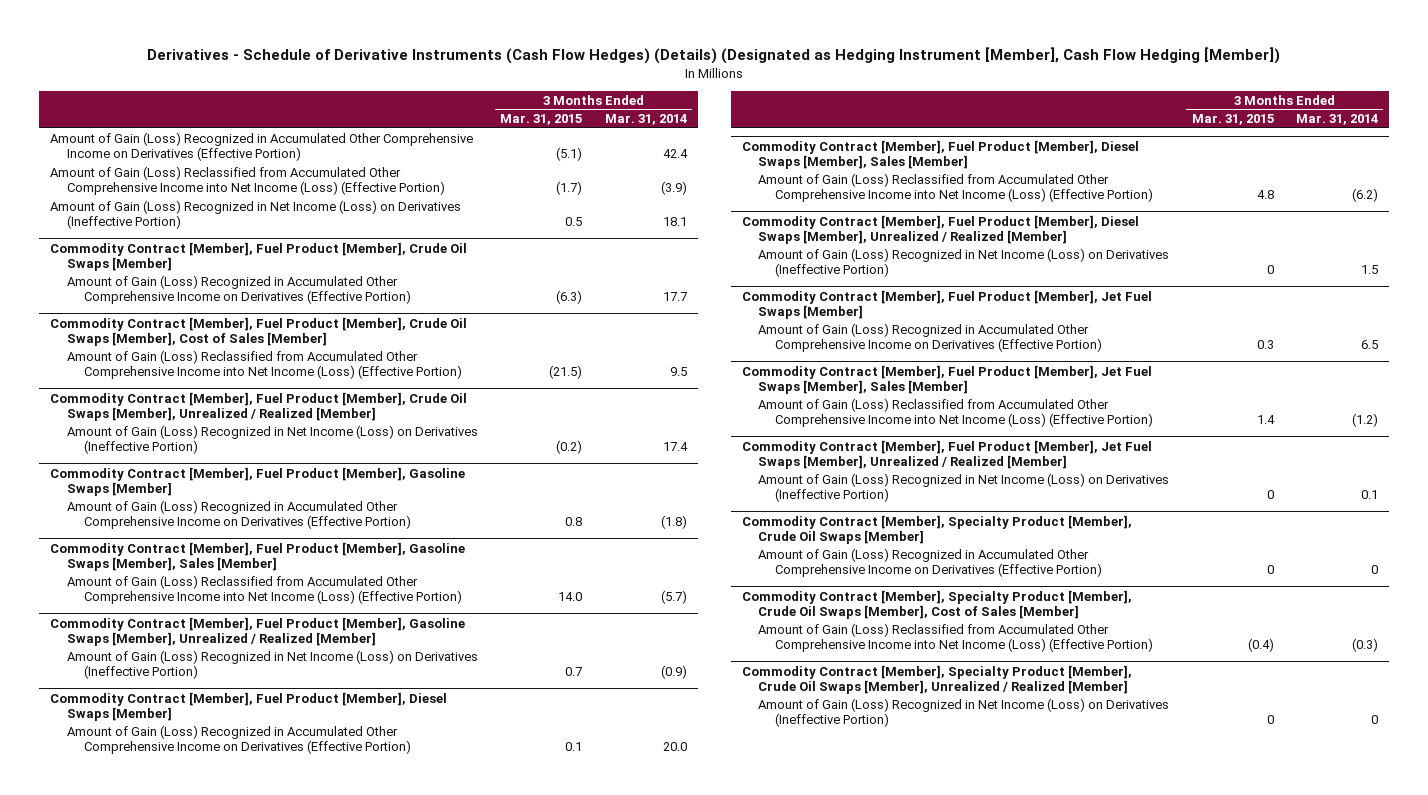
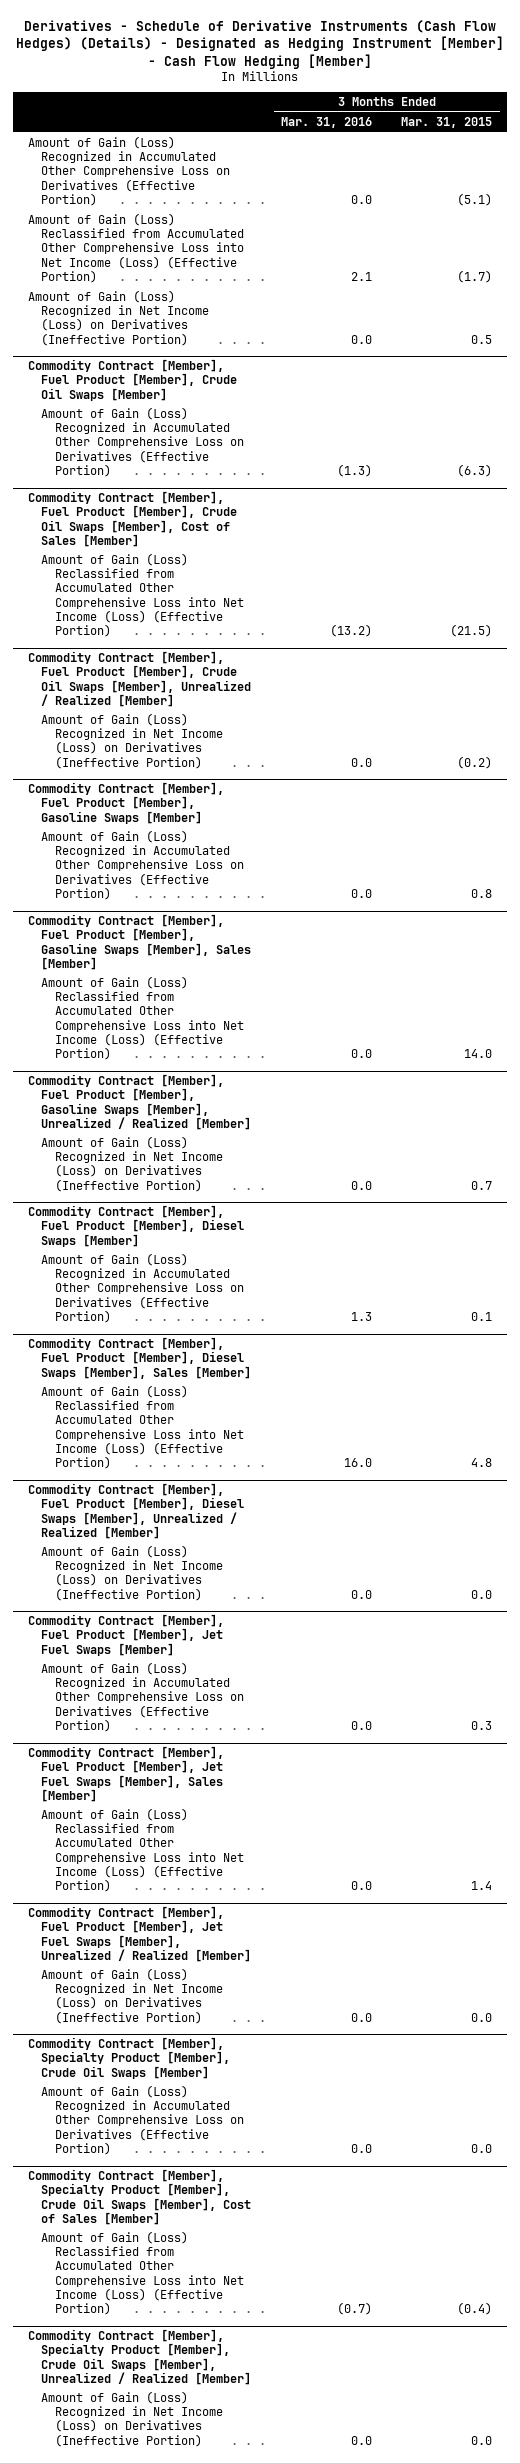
- Derivatives - Schedule of Derivative Instruments (Cash Flow Hedges) (Details) (Designated as Hedging Instrument [Member], Cash Flow Hedging [Member])
+ Derivatives - Schedule of Derivative Instruments (Cash Flow Hedges) (Details) - Designated as Hedging Instrument [Member] - Cash Flow Hedging [Member]
- | 3 Months Ended Mar. 31, 2015 | 3 Months Ended Mar. 31, 2014
+ | 3 Months Ended Mar. 31, 2016 | 3 Months Ended Mar. 31, 2015
- Amount of Gain (Loss) Recognized in Accumulated Other Comprehensive Income on Derivatives (Effective Portion) | (5.1) | 42.4
- Amount of Gain (Loss) Reclassified from Accumulated Other Comprehensive Income into Net Income (Loss) (Effective Portion) | (1.7) | (3.9)
+ Amount of Gain (Loss) Recognized in Accumulated Other Comprehensive Loss on Derivatives (Effective Portion) | 0.0 | (5.1)
+ Amount of Gain (Loss) Reclassified from Accumulated Other Comprehensive Loss into Net Income (Loss) (Effective Portion) | 2.1 | (1.7)
@ Commodity Contract [Member], Fuel Product [Member], Crude Oil Swaps [Member]
- Amount of Gain (Loss) Recognized in Accumulated Other Comprehensive Income on Derivatives (Effective Portion) | (6.3) | 17.7
+ Amount of Gain (Loss) Recognized in Accumulated Other Comprehensive Loss on Derivatives (Effective Portion) | (1.3) | (6.3)
@ Commodity Contract [Member], Fuel Product [Member], Crude Oil Swaps [Member], Cost of Sales [Member]
- Amount of Gain (Loss) Reclassified from Accumulated Other Comprehensive Income into Net Income (Loss) (Effective Portion) | (21.5) | 9.5
+ Amount of Gain (Loss) Reclassified from Accumulated Other Comprehensive Loss into Net Income (Loss) (Effective Portion) | (13.2) | (21.5)
@ Commodity Contract [Member], Fuel Product [Member], Gasoline Swaps [Member]
- Amount of Gain (Loss) Recognized in Accumulated Other Comprehensive Income on Derivatives (Effective Portion) | 0.8 | (1.8)
+ Amount of Gain (Loss) Recognized in Accumulated Other Comprehensive Loss on Derivatives (Effective Portion) | 0.0 | 0.8
@ Commodity Contract [Member], Fuel Product [Member], Gasoline Swaps [Member], Sales [Member]
- Amount of Gain (Loss) Reclassified from Accumulated Other Comprehensive Income into Net Income (Loss) (Effective Portion) | 14.0 | (5.7)
+ Amount of Gain (Loss) Reclassified from Accumulated Other Comprehensive Loss into Net Income (Loss) (Effective Portion) | 0.0 | 14.0
@ Commodity Contract [Member], Fuel Product [Member], Diesel Swaps [Member]
- Amount of Gain (Loss) Recognized in Accumulated Other Comprehensive Income on Derivatives (Effective Portion) | 0.1 | 20.0
+ Amount of Gain (Loss) Recognized in Accumulated Other Comprehensive Loss on Derivatives (Effective Portion) | 1.3 | 0.1
@ Commodity Contract [Member], Fuel Product [Member], Diesel Swaps [Member], Sales [Member]
- Amount of Gain (Loss) Reclassified from Accumulated Other Comprehensive Income into Net Income (Loss) (Effective Portion) | 4.8 | (6.2)
+ Amount of Gain (Loss) Reclassified from Accumulated Other Comprehensive Loss into Net Income (Loss) (Effective Portion) | 16.0 | 4.8
@ Commodity Contract [Member], Fuel Product [Member], Diesel Swaps [Member], Unrealized / Realized [Member]
- Amount of Gain (Loss) Recognized in Net Income (Loss) on Derivatives (Ineffective Portion) | 0 | 1.5
+ Amount of Gain (Loss) Recognized in Net Income (Loss) on Derivatives (Ineffective Portion) | 0.0 | 0.0
@ Commodity Contract [Member], Fuel Product [Member], Jet Fuel Swaps [Member]
- Amount of Gain (Loss) Recognized in Accumulated Other Comprehensive Income on Derivatives (Effective Portion) | 0.3 | 6.5
+ Amount of Gain (Loss) Recognized in Accumulated Other Comprehensive Loss on Derivatives (Effective Portion) | 0.0 | 0.3
@ Commodity Contract [Member], Fuel Product [Member], Jet Fuel Swaps [Member], Sales [Member]
- Amount of Gain (Loss) Reclassified from Accumulated Other Comprehensive Income into Net Income (Loss) (Effective Portion) | 1.4 | (1.2)
+ Amount of Gain (Loss) Reclassified from Accumulated Other Comprehensive Loss into Net Income (Loss) (Effective Portion) | 0.0 | 1.4
@ Commodity Contract [Member], Fuel Product [Member], Jet Fuel Swaps [Member], Unrealized / Realized [Member]
- Amount of Gain (Loss) Recognized in Net Income (Loss) on Derivatives (Ineffective Portion) | 0 | 0.1
+ Amount of Gain (Loss) Recognized in Net Income (Loss) on Derivatives (Ineffective Portion) | 0.0 | 0.0
@ Commodity Contract [Member], Specialty Product [Member], Crude Oil Swaps [Member]
- Amount of Gain (Loss) Recognized in Accumulated Other Comprehensive Income on Derivatives (Effective Portion) | 0 | 0
+ Amount of Gain (Loss) Recognized in Accumulated Other Comprehensive Loss on Derivatives (Effective Portion) | 0.0 | 0.0
@ Commodity Contract [Member], Specialty Product [Member], Crude Oil Swaps [Member], Cost of Sales [Member]
- Amount of Gain (Loss) Reclassified from Accumulated Other Comprehensive Income into Net Income (Loss) (Effective Portion) | (0.4) | (0.3)
+ Amount of Gain (Loss) Reclassified from Accumulated Other Comprehensive Loss into Net Income (Loss) (Effective Portion) | (0.7) | (0.4)
@ Commodity Contract [Member], Specialty Product [Member], Crude Oil Swaps [Member], Unrealized / Realized [Member]
- Amount of Gain (Loss) Recognized in Net Income (Loss) on Derivatives (Ineffective Portion) | 0 | 0
+ Amount of Gain (Loss) Recognized in Net Income (Loss) on Derivatives (Ineffective Portion) | 0.0 | 0.0

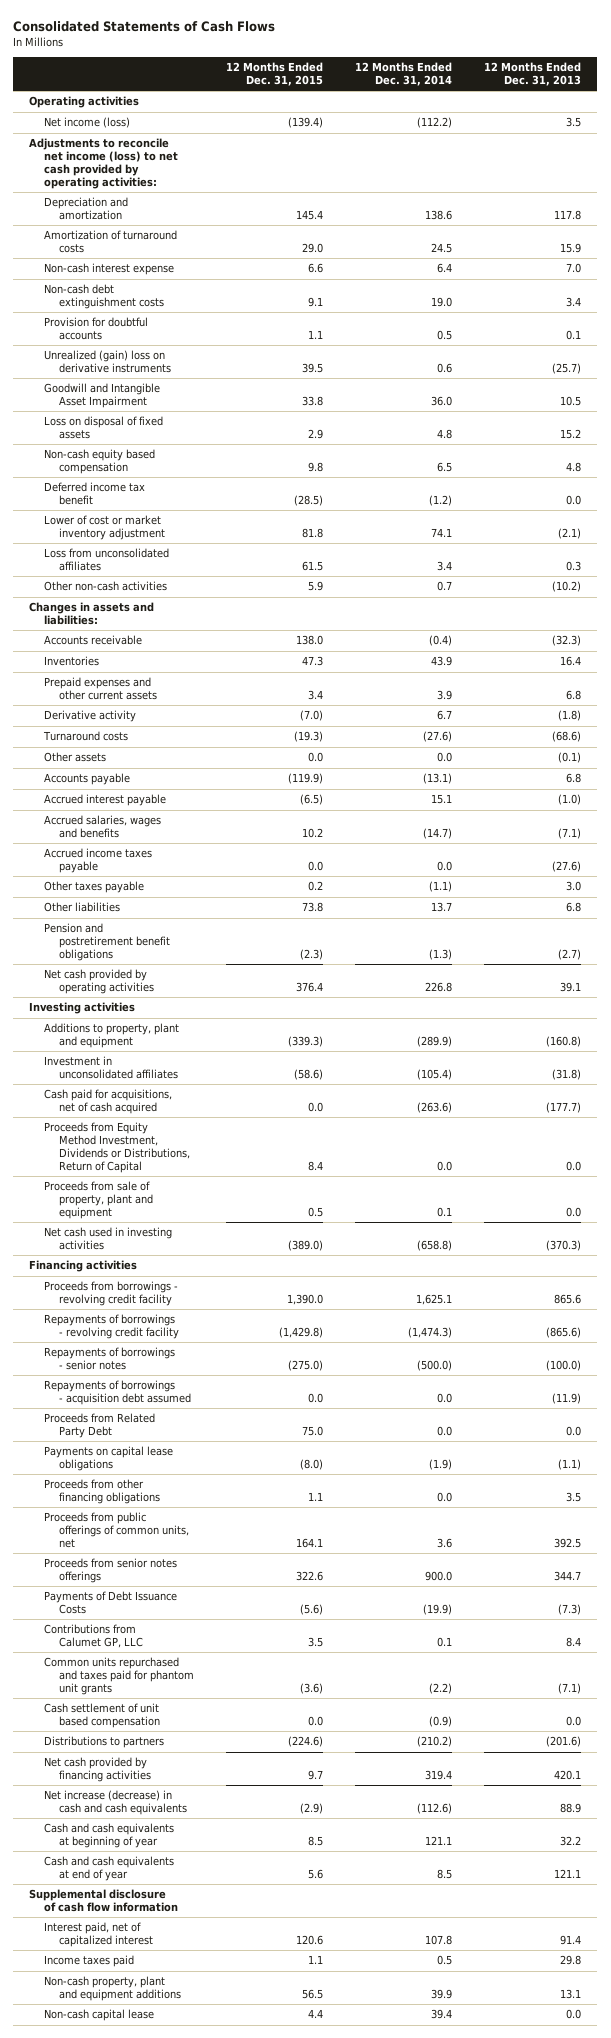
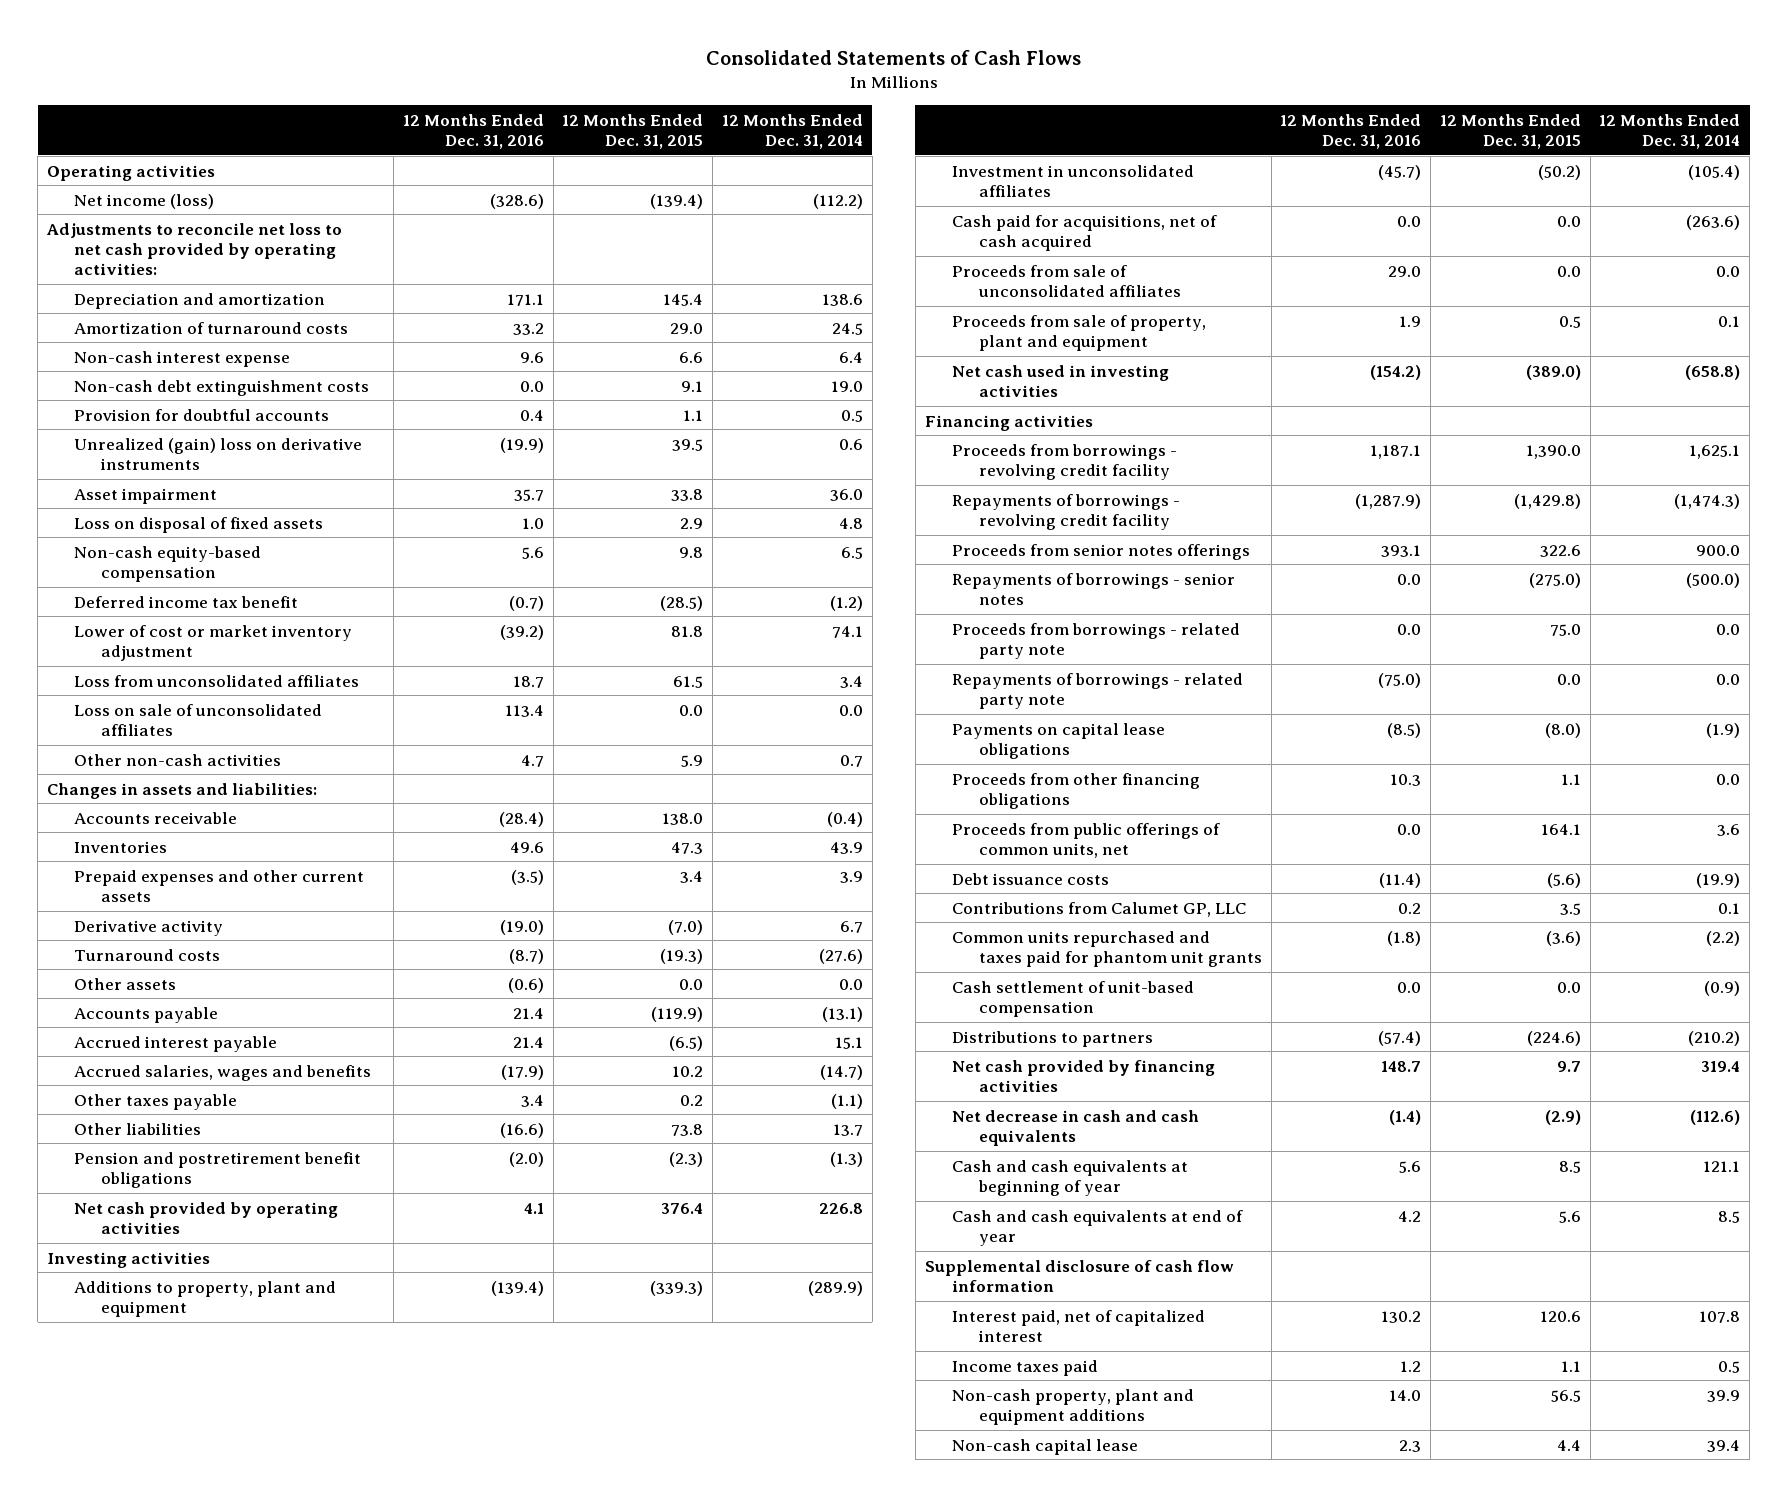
- | 12 Months Ended Dec. 31, 2015 | 12 Months Ended Dec. 31, 2014 | 12 Months Ended Dec. 31, 2013
+ | 12 Months Ended Dec. 31, 2016 | 12 Months Ended Dec. 31, 2015 | 12 Months Ended Dec. 31, 2014
- Adjustments to reconcile net income (loss) to net cash provided by operating activities:
+ Adjustments to reconcile net loss to net cash provided by operating activities:
- Goodwill and Intangible Asset Impairment | 33.8 | 36.0 | 10.5
+ Asset impairment | 35.7 | 33.8 | 36.0
- Non-cash equity based compensation | 9.8 | 6.5 | 4.8
+ Non-cash equity-based compensation | 5.6 | 9.8 | 6.5
+ Loss on sale of unconsolidated affiliates | 113.4 | 0.0 | 0.0
- Accrued income taxes payable | 0.0 | 0.0 | (27.6)
- Investment in unconsolidated affiliates | (58.6) | (105.4) | (31.8)
+ Investment in unconsolidated affiliates | (45.7) | (50.2) | (105.4)
- Proceeds from Equity Method Investment, Dividends or Distributions, Return of Capital | 8.4 | 0.0 | 0.0
+ Proceeds from sale of unconsolidated affiliates | 29.0 | 0.0 | 0.0
moved up: Proceeds from senior notes offerings | 393.1 | 322.6 | 900.0
- Repayments of borrowings - acquisition debt assumed | 0.0 | 0.0 | (11.9)
- Proceeds from Related Party Debt | 75.0 | 0.0 | 0.0
+ Proceeds from borrowings - related party note | 0.0 | 75.0 | 0.0
+ Repayments of borrowings - related party note | (75.0) | 0.0 | 0.0
- Payments of Debt Issuance Costs | (5.6) | (19.9) | (7.3)
+ Debt issuance costs | (11.4) | (5.6) | (19.9)
- Cash settlement of unit based compensation | 0.0 | (0.9) | 0.0
+ Cash settlement of unit-based compensation | 0.0 | 0.0 | (0.9)
- Net increase (decrease) in cash and cash equivalents | (2.9) | (112.6) | 88.9
+ Net decrease in cash and cash equivalents | (1.4) | (2.9) | (112.6)

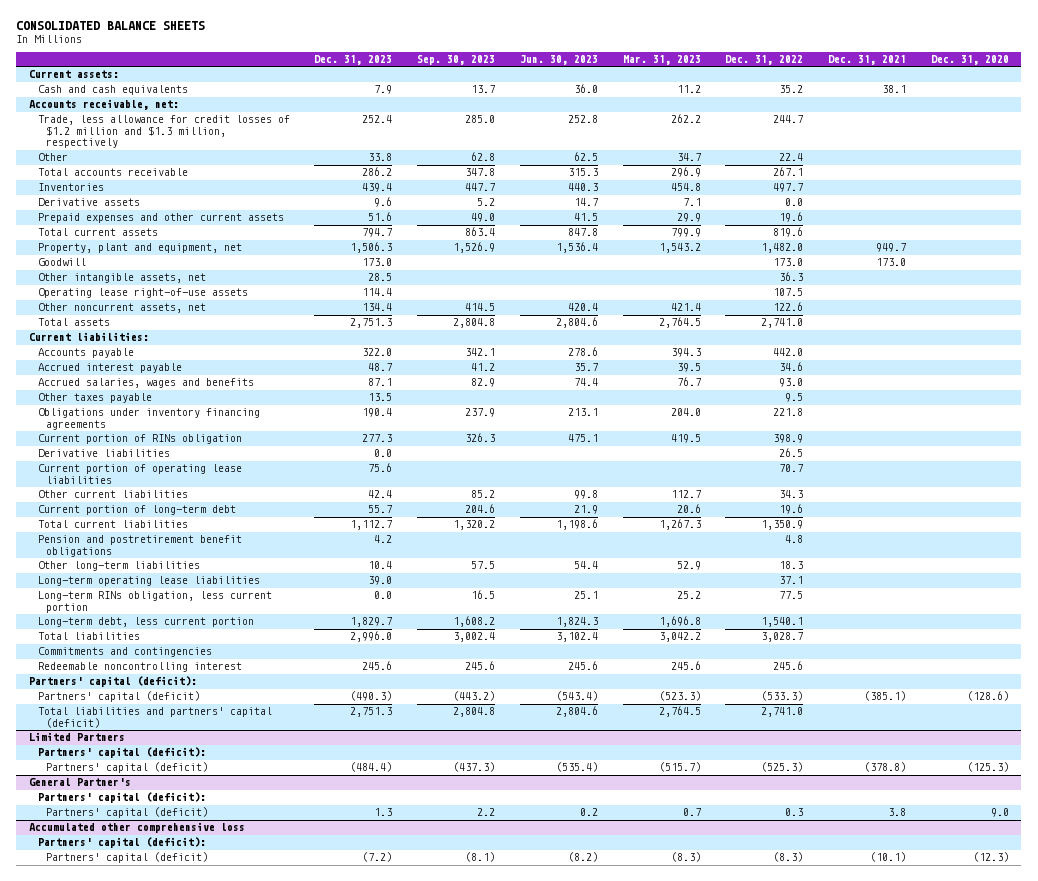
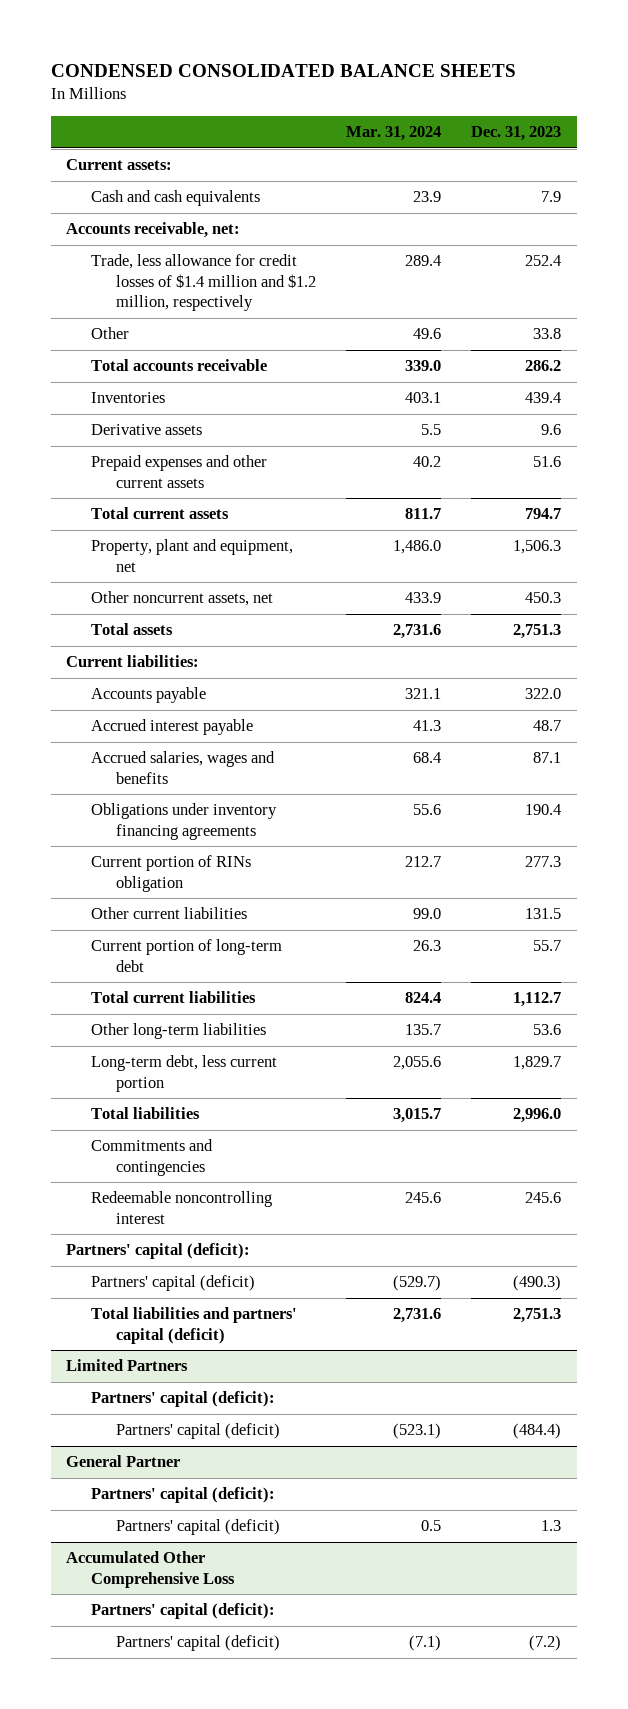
- CONSOLIDATED BALANCE SHEETS
+ CONDENSED CONSOLIDATED BALANCE SHEETS
- | Dec. 31, 2023 | Sep. 30, 2023 | Jun. 30, 2023 | Mar. 31, 2023 | Dec. 31, 2022 | Dec. 31, 2021 | Dec. 31, 2020
+ | Mar. 31, 2024 | Dec. 31, 2023
- Trade, less allowance for credit losses of $1.2 million and $1.3 million, respectively | 252.4 | 285.0 | 252.8 | 262.2 | 244.7 | |
+ Trade, less allowance for credit losses of $1.4 million and $1.2 million, respectively | 289.4 | 252.4
- Goodwill | 173.0 | | | | 173.0 | 173.0 |
- Other intangible assets, net | 28.5 | | | | 36.3 | |
- Operating lease right-of-use assets | 114.4 | | | | 107.5 | |
- Other noncurrent assets, net | 134.4 | 414.5 | 420.4 | 421.4 | 122.6 | |
+ Other noncurrent assets, net | 433.9 | 450.3
- Other taxes payable | 13.5 | | | | 9.5 | |
- Derivative liabilities | 0.0 | | | | 26.5 | |
- Current portion of operating lease liabilities | 75.6 | | | | 70.7 | |
- Other current liabilities | 42.4 | 85.2 | 99.8 | 112.7 | 34.3 | |
+ Other current liabilities | 99.0 | 131.5
- Pension and postretirement benefit obligations | 4.2 | | | | 4.8 | |
- Other long-term liabilities | 10.4 | 57.5 | 54.4 | 52.9 | 18.3 | |
- Long-term operating lease liabilities | 39.0 | | | | 37.1 | |
- Long-term RINs obligation, less current portion | 0.0 | 16.5 | 25.1 | 25.2 | 77.5 | |
+ Other long-term liabilities | 135.7 | 53.6
- General Partner's
+ General Partner
- Accumulated other comprehensive loss
+ Accumulated Other Comprehensive Loss

